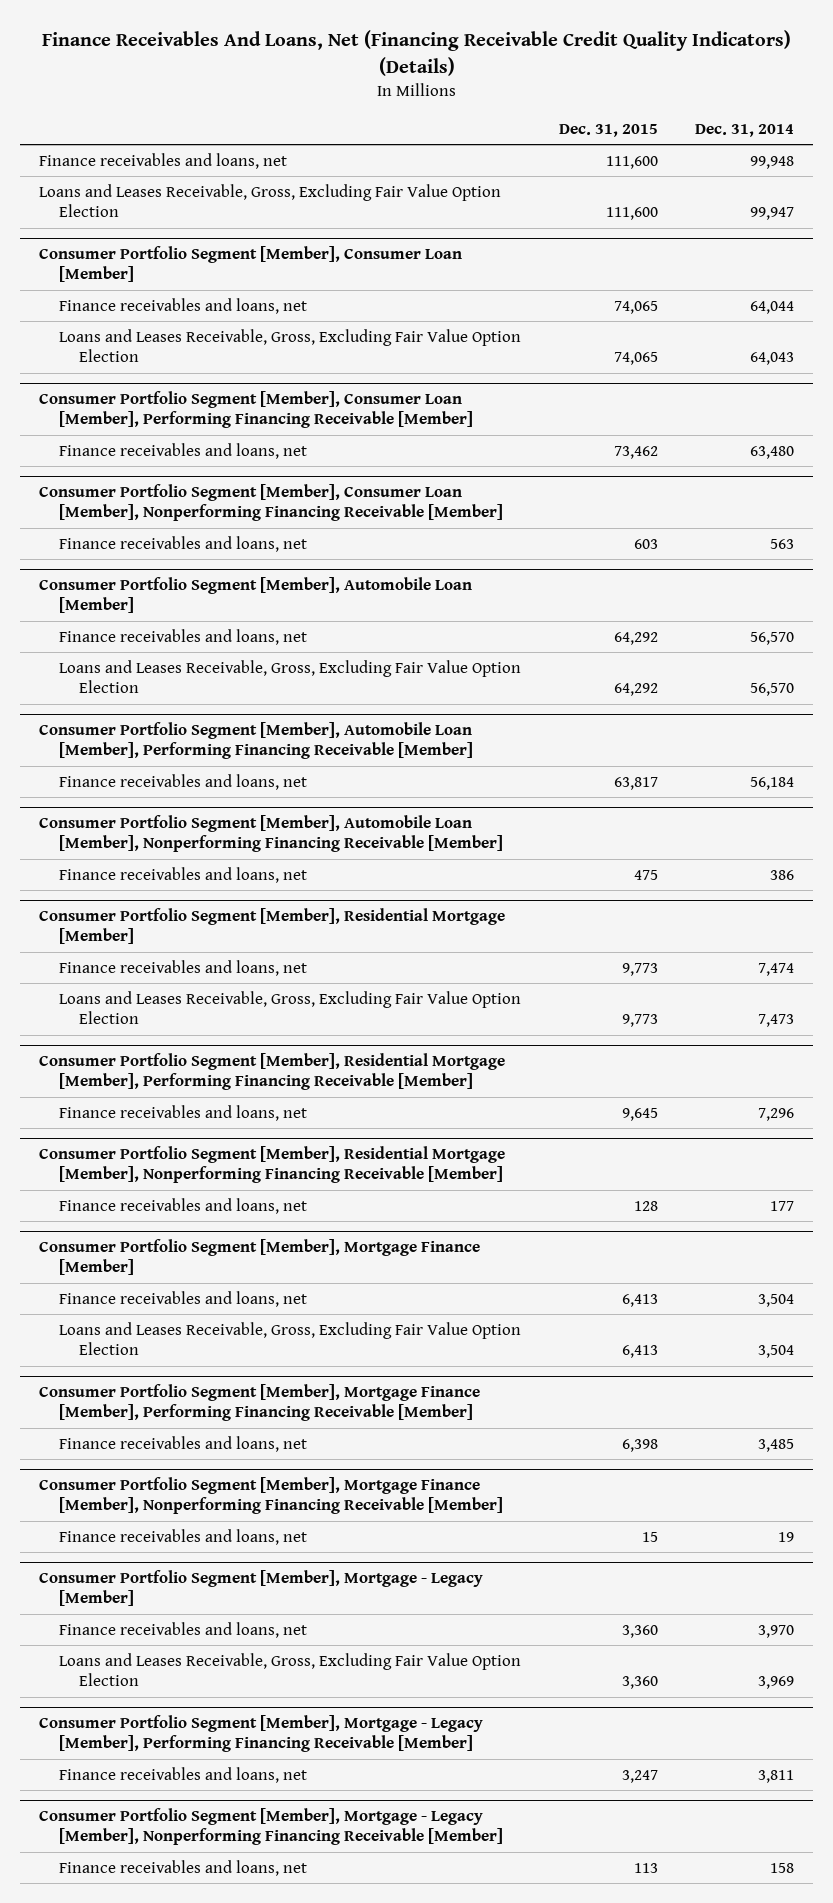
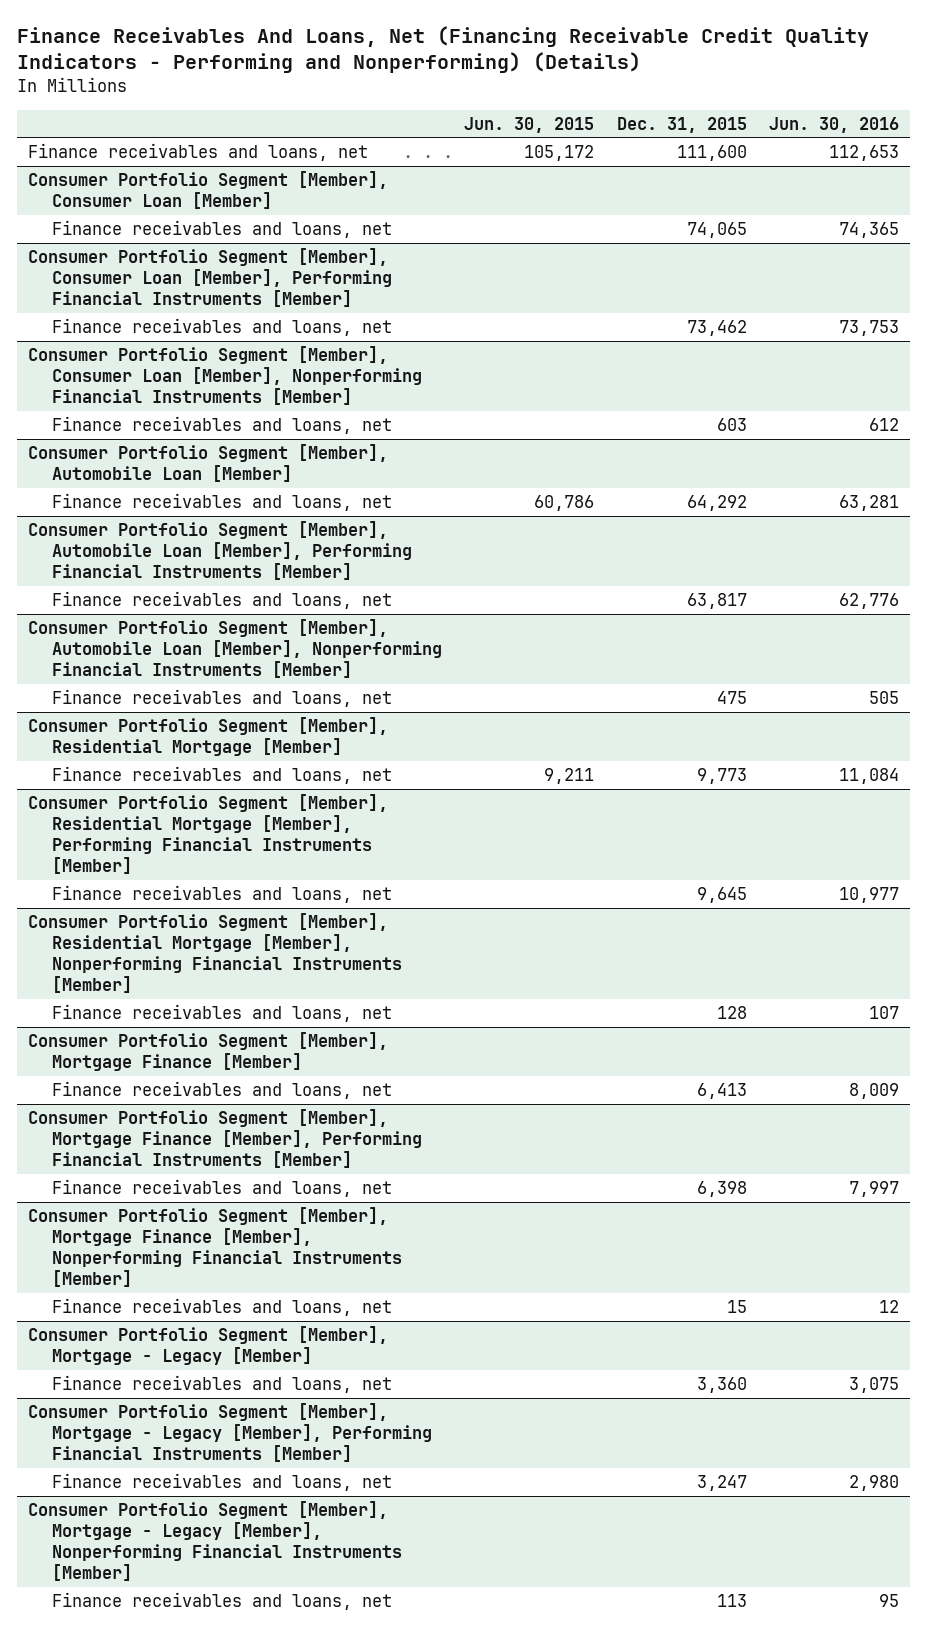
- Finance Receivables And Loans, Net (Financing Receivable Credit Quality Indicators) (Details)
+ Finance Receivables And Loans, Net (Financing Receivable Credit Quality Indicators - Performing and Nonperforming) (Details)
- | Dec. 31, 2015 | Dec. 31, 2014
+ | Jun. 30, 2015 | Dec. 31, 2015 | Jun. 30, 2016
- Loans and Leases Receivable, Gross, Excluding Fair Value Option Election | 111,600 | 99,947
@ Consumer Portfolio Segment [Member], Consumer Loan [Member]
- Loans and Leases Receivable, Gross, Excluding Fair Value Option Election | 74,065 | 64,043
- Consumer Portfolio Segment [Member], Consumer Loan [Member], Performing Financing Receivable [Member]
+ Consumer Portfolio Segment [Member], Consumer Loan [Member], Performing Financial Instruments [Member]
- Consumer Portfolio Segment [Member], Consumer Loan [Member], Nonperforming Financing Receivable [Member]
+ Consumer Portfolio Segment [Member], Consumer Loan [Member], Nonperforming Financial Instruments [Member]
@ Consumer Portfolio Segment [Member], Automobile Loan [Member]
- Loans and Leases Receivable, Gross, Excluding Fair Value Option Election | 64,292 | 56,570
- Consumer Portfolio Segment [Member], Automobile Loan [Member], Performing Financing Receivable [Member]
+ Consumer Portfolio Segment [Member], Automobile Loan [Member], Performing Financial Instruments [Member]
- Consumer Portfolio Segment [Member], Automobile Loan [Member], Nonperforming Financing Receivable [Member]
+ Consumer Portfolio Segment [Member], Automobile Loan [Member], Nonperforming Financial Instruments [Member]
@ Consumer Portfolio Segment [Member], Residential Mortgage [Member]
- Loans and Leases Receivable, Gross, Excluding Fair Value Option Election | 9,773 | 7,473
- Consumer Portfolio Segment [Member], Residential Mortgage [Member], Performing Financing Receivable [Member]
+ Consumer Portfolio Segment [Member], Residential Mortgage [Member], Performing Financial Instruments [Member]
- Consumer Portfolio Segment [Member], Residential Mortgage [Member], Nonperforming Financing Receivable [Member]
+ Consumer Portfolio Segment [Member], Residential Mortgage [Member], Nonperforming Financial Instruments [Member]
@ Consumer Portfolio Segment [Member], Mortgage Finance [Member]
- Loans and Leases Receivable, Gross, Excluding Fair Value Option Election | 6,413 | 3,504
- Consumer Portfolio Segment [Member], Mortgage Finance [Member], Performing Financing Receivable [Member]
+ Consumer Portfolio Segment [Member], Mortgage Finance [Member], Performing Financial Instruments [Member]
- Consumer Portfolio Segment [Member], Mortgage Finance [Member], Nonperforming Financing Receivable [Member]
+ Consumer Portfolio Segment [Member], Mortgage Finance [Member], Nonperforming Financial Instruments [Member]
@ Consumer Portfolio Segment [Member], Mortgage - Legacy [Member]
- Loans and Leases Receivable, Gross, Excluding Fair Value Option Election | 3,360 | 3,969
- Consumer Portfolio Segment [Member], Mortgage - Legacy [Member], Performing Financing Receivable [Member]
+ Consumer Portfolio Segment [Member], Mortgage - Legacy [Member], Performing Financial Instruments [Member]
- Consumer Portfolio Segment [Member], Mortgage - Legacy [Member], Nonperforming Financing Receivable [Member]
+ Consumer Portfolio Segment [Member], Mortgage - Legacy [Member], Nonperforming Financial Instruments [Member]

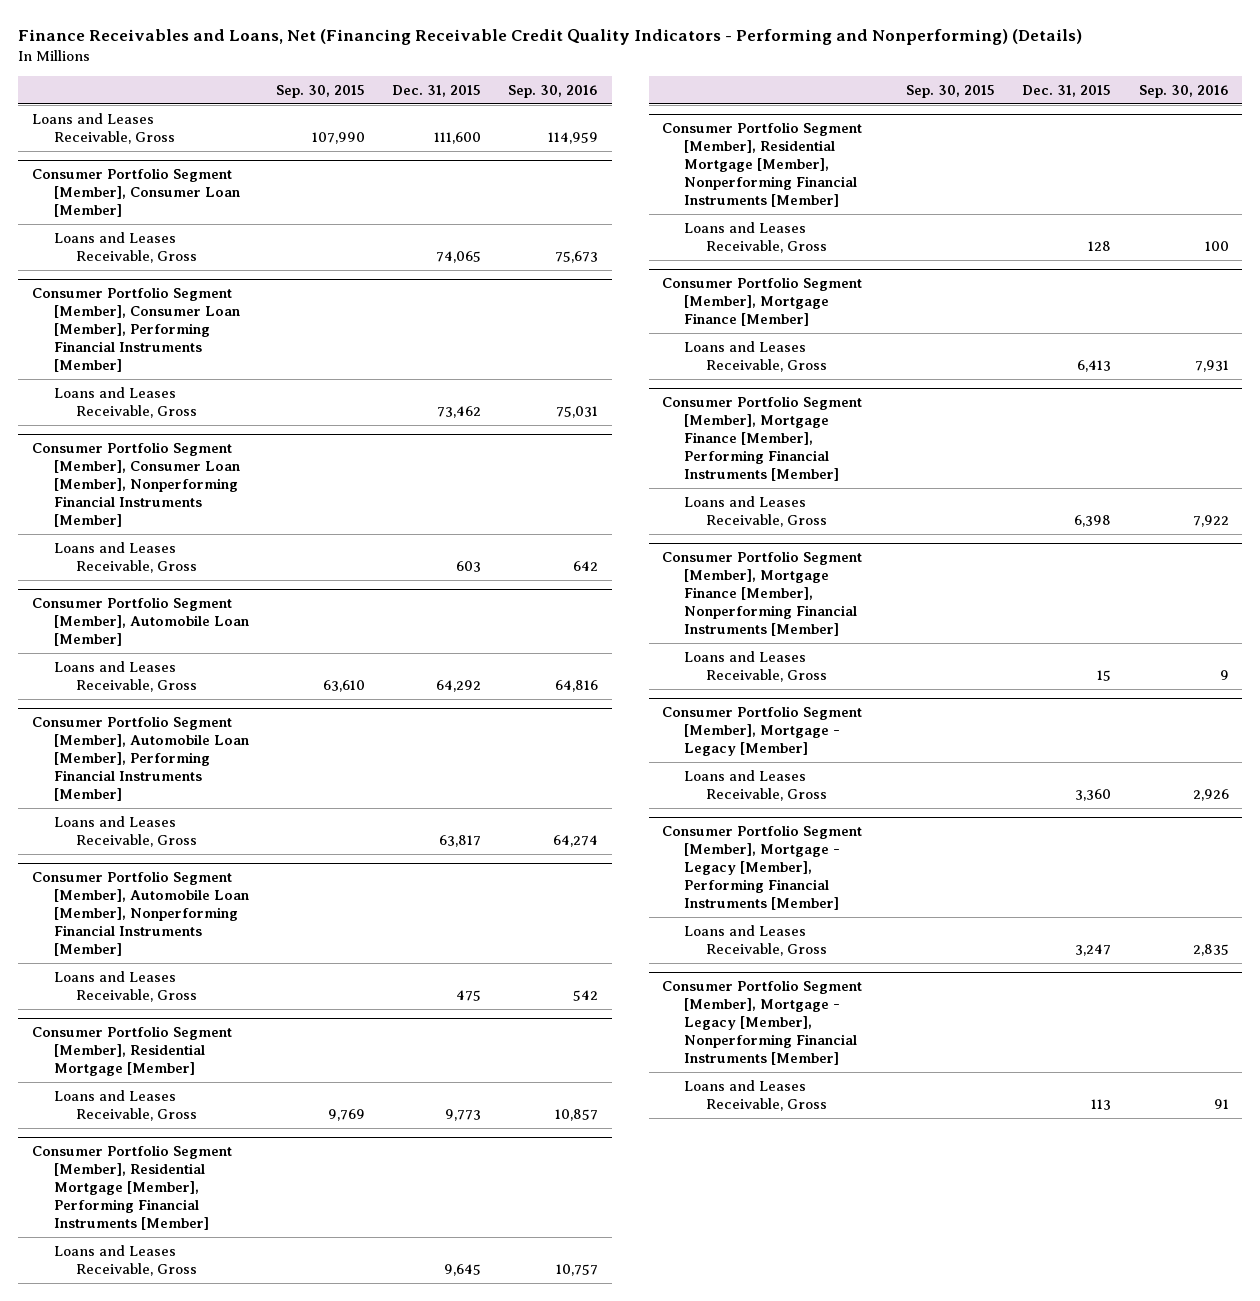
- Finance Receivables And Loans, Net (Financing Receivable Credit Quality Indicators - Performing and Nonperforming) (Details)
+ Finance Receivables and Loans, Net (Financing Receivable Credit Quality Indicators - Performing and Nonperforming) (Details)
- | Jun. 30, 2015 | Dec. 31, 2015 | Jun. 30, 2016
+ | Sep. 30, 2015 | Dec. 31, 2015 | Sep. 30, 2016
- Finance receivables and loans, net | 105,172 | 111,600 | 112,653
+ Loans and Leases Receivable, Gross | 107,990 | 111,600 | 114,959
@ Consumer Portfolio Segment [Member], Consumer Loan [Member]
- Finance receivables and loans, net | | 74,065 | 74,365
+ Loans and Leases Receivable, Gross | | 74,065 | 75,673
@ Consumer Portfolio Segment [Member], Consumer Loan [Member], Performing Financial Instruments [Member]
- Finance receivables and loans, net | | 73,462 | 73,753
+ Loans and Leases Receivable, Gross | | 73,462 | 75,031
@ Consumer Portfolio Segment [Member], Consumer Loan [Member], Nonperforming Financial Instruments [Member]
- Finance receivables and loans, net | | 603 | 612
+ Loans and Leases Receivable, Gross | | 603 | 642
@ Consumer Portfolio Segment [Member], Automobile Loan [Member]
- Finance receivables and loans, net | 60,786 | 64,292 | 63,281
+ Loans and Leases Receivable, Gross | 63,610 | 64,292 | 64,816
@ Consumer Portfolio Segment [Member], Automobile Loan [Member], Performing Financial Instruments [Member]
- Finance receivables and loans, net | | 63,817 | 62,776
+ Loans and Leases Receivable, Gross | | 63,817 | 64,274
@ Consumer Portfolio Segment [Member], Automobile Loan [Member], Nonperforming Financial Instruments [Member]
- Finance receivables and loans, net | | 475 | 505
+ Loans and Leases Receivable, Gross | | 475 | 542
@ Consumer Portfolio Segment [Member], Residential Mortgage [Member]
- Finance receivables and loans, net | 9,211 | 9,773 | 11,084
+ Loans and Leases Receivable, Gross | 9,769 | 9,773 | 10,857
@ Consumer Portfolio Segment [Member], Residential Mortgage [Member], Performing Financial Instruments [Member]
- Finance receivables and loans, net | | 9,645 | 10,977
+ Loans and Leases Receivable, Gross | | 9,645 | 10,757
@ Consumer Portfolio Segment [Member], Residential Mortgage [Member], Nonperforming Financial Instruments [Member]
- Finance receivables and loans, net | | 128 | 107
+ Loans and Leases Receivable, Gross | | 128 | 100
@ Consumer Portfolio Segment [Member], Mortgage Finance [Member]
- Finance receivables and loans, net | | 6,413 | 8,009
+ Loans and Leases Receivable, Gross | | 6,413 | 7,931
@ Consumer Portfolio Segment [Member], Mortgage Finance [Member], Performing Financial Instruments [Member]
- Finance receivables and loans, net | | 6,398 | 7,997
+ Loans and Leases Receivable, Gross | | 6,398 | 7,922
@ Consumer Portfolio Segment [Member], Mortgage Finance [Member], Nonperforming Financial Instruments [Member]
- Finance receivables and loans, net | | 15 | 12
+ Loans and Leases Receivable, Gross | | 15 | 9
@ Consumer Portfolio Segment [Member], Mortgage - Legacy [Member]
- Finance receivables and loans, net | | 3,360 | 3,075
+ Loans and Leases Receivable, Gross | | 3,360 | 2,926
@ Consumer Portfolio Segment [Member], Mortgage - Legacy [Member], Performing Financial Instruments [Member]
- Finance receivables and loans, net | | 3,247 | 2,980
+ Loans and Leases Receivable, Gross | | 3,247 | 2,835
@ Consumer Portfolio Segment [Member], Mortgage - Legacy [Member], Nonperforming Financial Instruments [Member]
- Finance receivables and loans, net | | 113 | 95
+ Loans and Leases Receivable, Gross | | 113 | 91

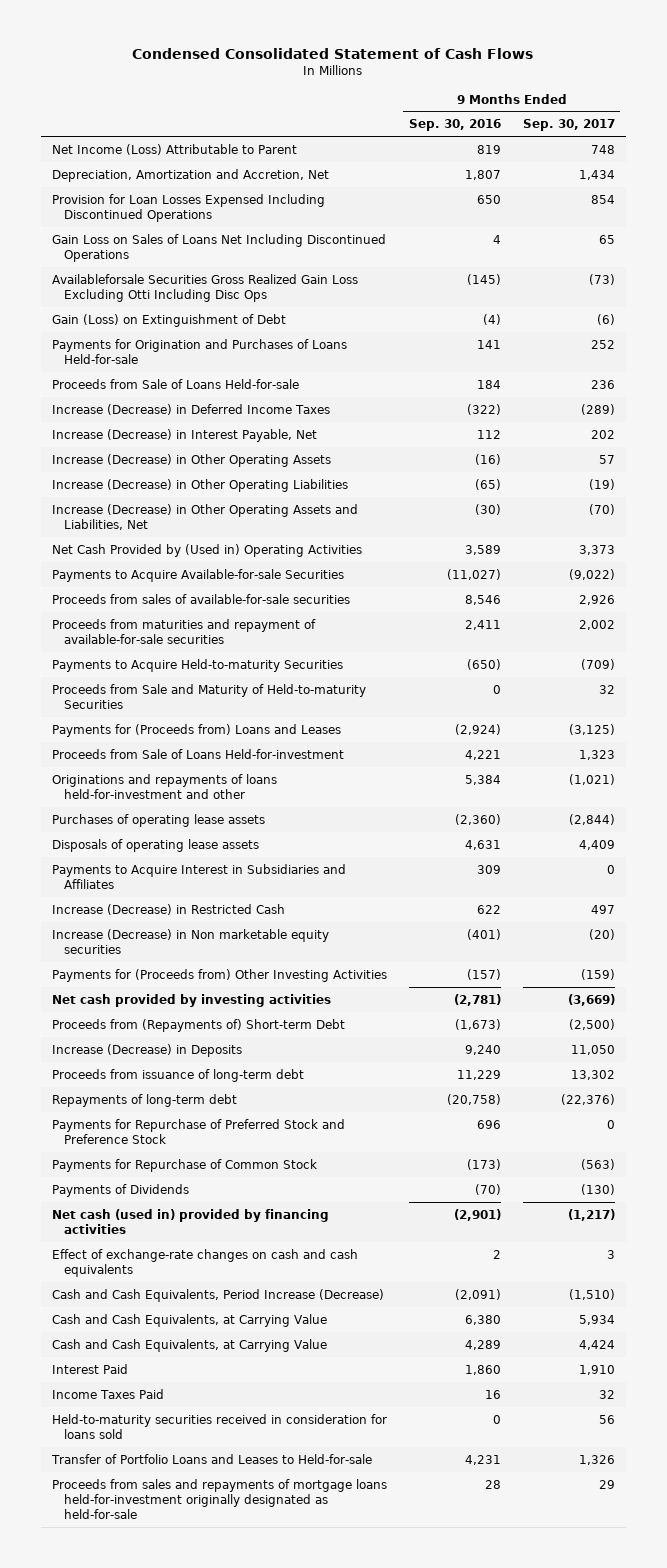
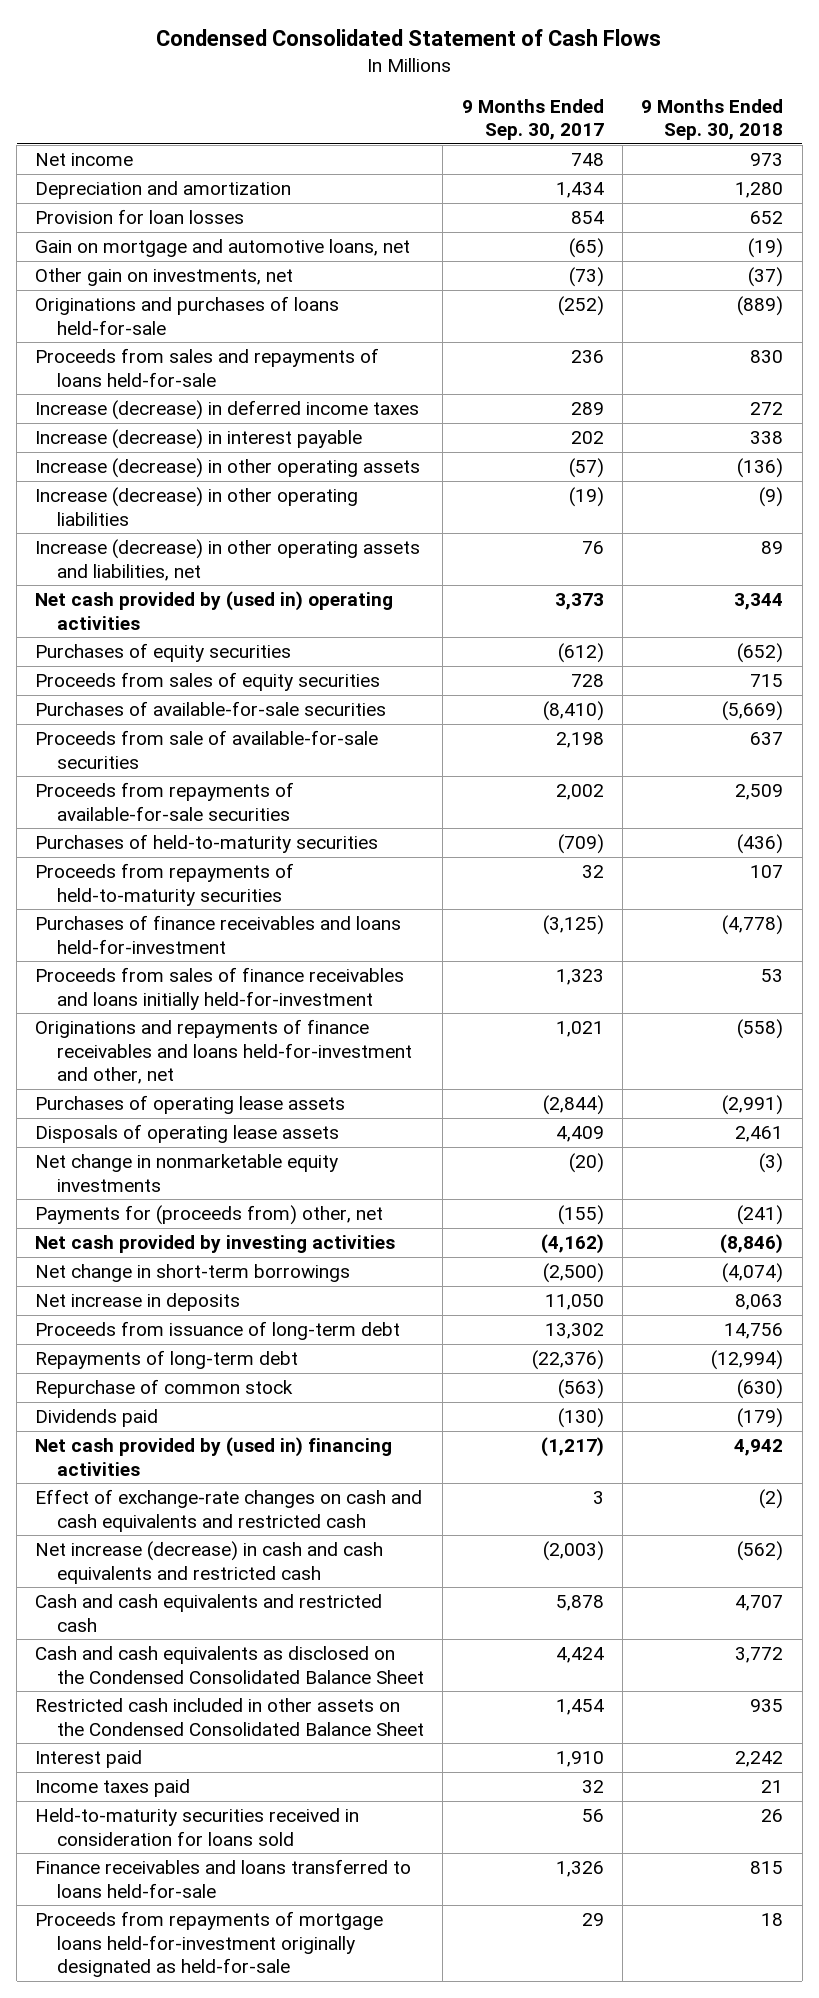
- | 9 Months Ended Sep. 30, 2016 | 9 Months Ended Sep. 30, 2017
+ | 9 Months Ended Sep. 30, 2017 | 9 Months Ended Sep. 30, 2018
- Net Income (Loss) Attributable to Parent | 819 | 748
- Depreciation, Amortization and Accretion, Net | 1,807 | 1,434
- Provision for Loan Losses Expensed Including Discontinued Operations | 650 | 854
- Gain Loss on Sales of Loans Net Including Discontinued Operations | 4 | 65
- Availableforsale Securities Gross Realized Gain Loss Excluding Otti Including Disc Ops | (145) | (73)
- Gain (Loss) on Extinguishment of Debt | (4) | (6)
- Payments for Origination and Purchases of Loans Held-for-sale | 141 | 252
- Proceeds from Sale of Loans Held-for-sale | 184 | 236
- Increase (Decrease) in Deferred Income Taxes | (322) | (289)
- Increase (Decrease) in Interest Payable, Net | 112 | 202
- Increase (Decrease) in Other Operating Assets | (16) | 57
- Increase (Decrease) in Other Operating Liabilities | (65) | (19)
- Increase (Decrease) in Other Operating Assets and Liabilities, Net | (30) | (70)
- Net Cash Provided by (Used in) Operating Activities | 3,589 | 3,373
- Payments to Acquire Available-for-sale Securities | (11,027) | (9,022)
- Proceeds from sales of available-for-sale securities | 8,546 | 2,926
- Proceeds from maturities and repayment of available-for-sale securities | 2,411 | 2,002
- Payments to Acquire Held-to-maturity Securities | (650) | (709)
- Proceeds from Sale and Maturity of Held-to-maturity Securities | 0 | 32
- Payments for (Proceeds from) Loans and Leases | (2,924) | (3,125)
- Proceeds from Sale of Loans Held-for-investment | 4,221 | 1,323
- Originations and repayments of loans held-for-investment and other | 5,384 | (1,021)
+ Net income | 748 | 973
+ Depreciation and amortization | 1,434 | 1,280
+ Provision for loan losses | 854 | 652
+ Gain on mortgage and automotive loans, net | (65) | (19)
+ Other gain on investments, net | (73) | (37)
+ Originations and purchases of loans held-for-sale | (252) | (889)
+ Proceeds from sales and repayments of loans held-for-sale | 236 | 830
+ Increase (decrease) in deferred income taxes | 289 | 272
+ Increase (decrease) in interest payable | 202 | 338
+ Increase (decrease) in other operating assets | (57) | (136)
+ Increase (decrease) in other operating liabilities | (19) | (9)
+ Increase (decrease) in other operating assets and liabilities, net | 76 | 89
+ Net cash provided by (used in) operating activities | 3,373 | 3,344
+ Purchases of equity securities | (612) | (652)
+ Proceeds from sales of equity securities | 728 | 715
+ Purchases of available-for-sale securities | (8,410) | (5,669)
+ Proceeds from sale of available-for-sale securities | 2,198 | 637
+ Proceeds from repayments of available-for-sale securities | 2,002 | 2,509
+ Purchases of held-to-maturity securities | (709) | (436)
+ Proceeds from repayments of held-to-maturity securities | 32 | 107
+ Purchases of finance receivables and loans held-for-investment | (3,125) | (4,778)
+ Proceeds from sales of finance receivables and loans initially held-for-investment | 1,323 | 53
+ Originations and repayments of finance receivables and loans held-for-investment and other, net | 1,021 | (558)
- Payments to Acquire Interest in Subsidiaries and Affiliates | 309 | 0
- Increase (Decrease) in Restricted Cash | 622 | 497
- Increase (Decrease) in Non marketable equity securities | (401) | (20)
- Payments for (Proceeds from) Other Investing Activities | (157) | (159)
- Net cash provided by investing activities | (2,781) | (3,669)
- Proceeds from (Repayments of) Short-term Debt | (1,673) | (2,500)
- Increase (Decrease) in Deposits | 9,240 | 11,050
+ Net change in nonmarketable equity investments | (20) | (3)
+ Payments for (proceeds from) other, net | (155) | (241)
+ Net cash provided by investing activities | (4,162) | (8,846)
+ Net change in short-term borrowings | (2,500) | (4,074)
+ Net increase in deposits | 11,050 | 8,063
- Payments for Repurchase of Preferred Stock and Preference Stock | 696 | 0
- Payments for Repurchase of Common Stock | (173) | (563)
- Payments of Dividends | (70) | (130)
- Net cash (used in) provided by financing activities | (2,901) | (1,217)
- Effect of exchange-rate changes on cash and cash equivalents | 2 | 3
- Cash and Cash Equivalents, Period Increase (Decrease) | (2,091) | (1,510)
- Cash and Cash Equivalents, at Carrying Value | 6,380 | 5,934
- Cash and Cash Equivalents, at Carrying Value | 4,289 | 4,424
- Interest Paid | 1,860 | 1,910
- Income Taxes Paid | 16 | 32
+ Repurchase of common stock | (563) | (630)
+ Dividends paid | (130) | (179)
+ Net cash provided by (used in) financing activities | (1,217) | 4,942
+ Effect of exchange-rate changes on cash and cash equivalents and restricted cash | 3 | (2)
+ Net increase (decrease) in cash and cash equivalents and restricted cash | (2,003) | (562)
+ Cash and cash equivalents and restricted cash | 5,878 | 4,707
+ Cash and cash equivalents as disclosed on the Condensed Consolidated Balance Sheet | 4,424 | 3,772
+ Restricted cash included in other assets on the Condensed Consolidated Balance Sheet | 1,454 | 935
+ Interest paid | 1,910 | 2,242
+ Income taxes paid | 32 | 21
- Transfer of Portfolio Loans and Leases to Held-for-sale | 4,231 | 1,326
- Proceeds from sales and repayments of mortgage loans held-for-investment originally designated as held-for-sale | 28 | 29
+ Finance receivables and loans transferred to loans held-for-sale | 1,326 | 815
+ Proceeds from repayments of mortgage loans held-for-investment originally designated as held-for-sale | 29 | 18

